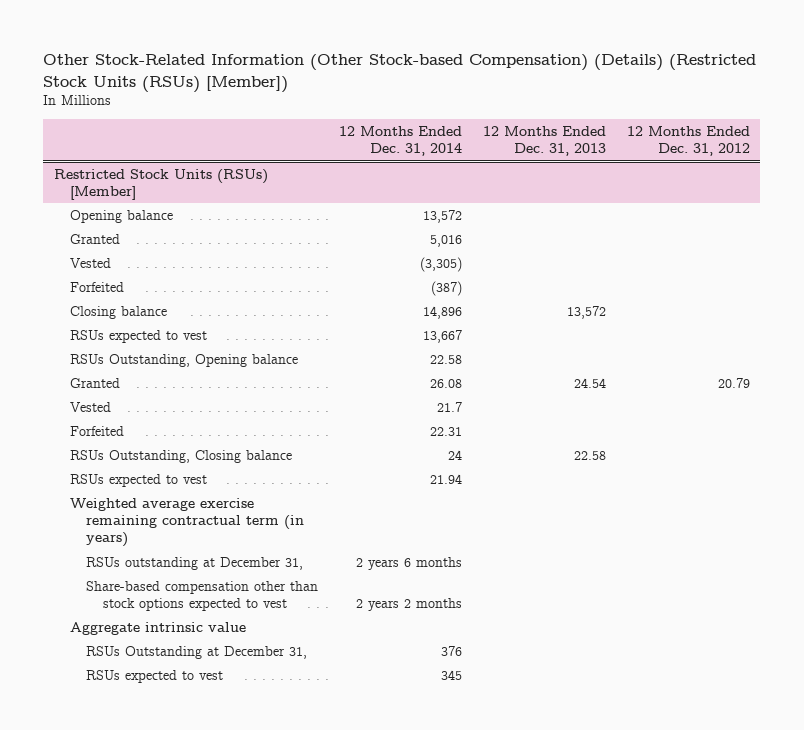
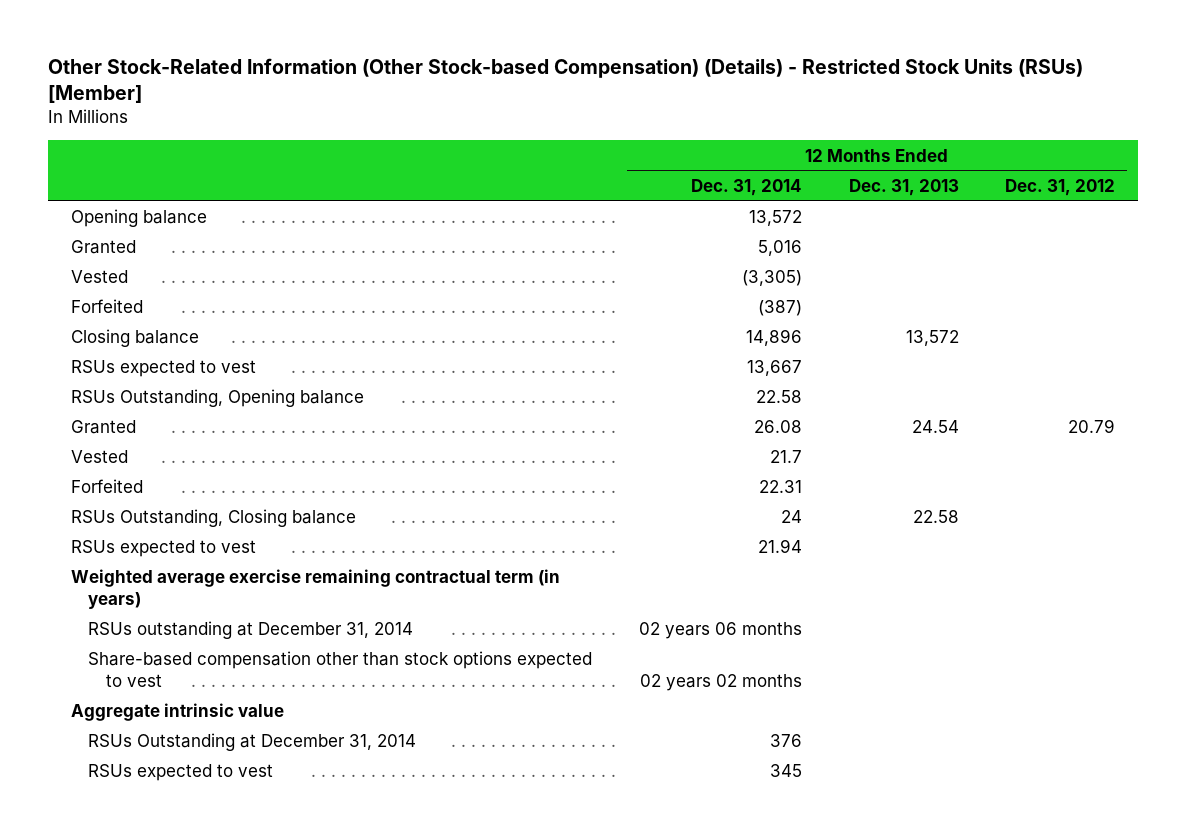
- Other Stock-Related Information (Other Stock-based Compensation) (Details) (Restricted Stock Units (RSUs) [Member])
+ Other Stock-Related Information (Other Stock-based Compensation) (Details) - Restricted Stock Units (RSUs) [Member]
- Restricted Stock Units (RSUs) [Member]
- RSUs outstanding at December 31, | 2 years 6 months | |
- Share-based compensation other than stock options expected to vest | 2 years 2 months | |
+ RSUs outstanding at December 31, 2014 | 02 years 06 months | |
+ Share-based compensation other than stock options expected to vest | 02 years 02 months | |
- RSUs Outstanding at December 31, | 376 | |
+ RSUs Outstanding at December 31, 2014 | 376 | |

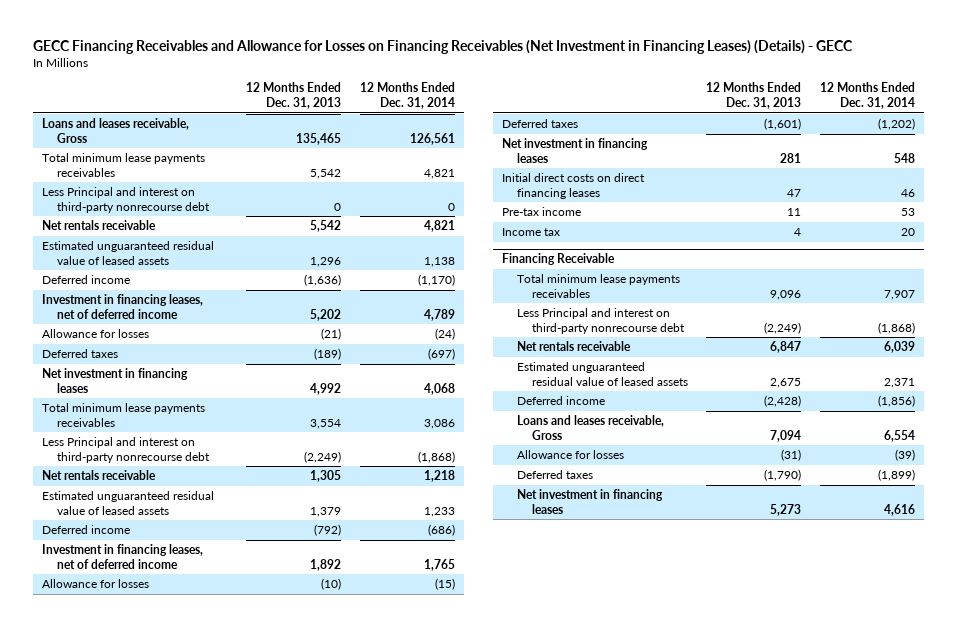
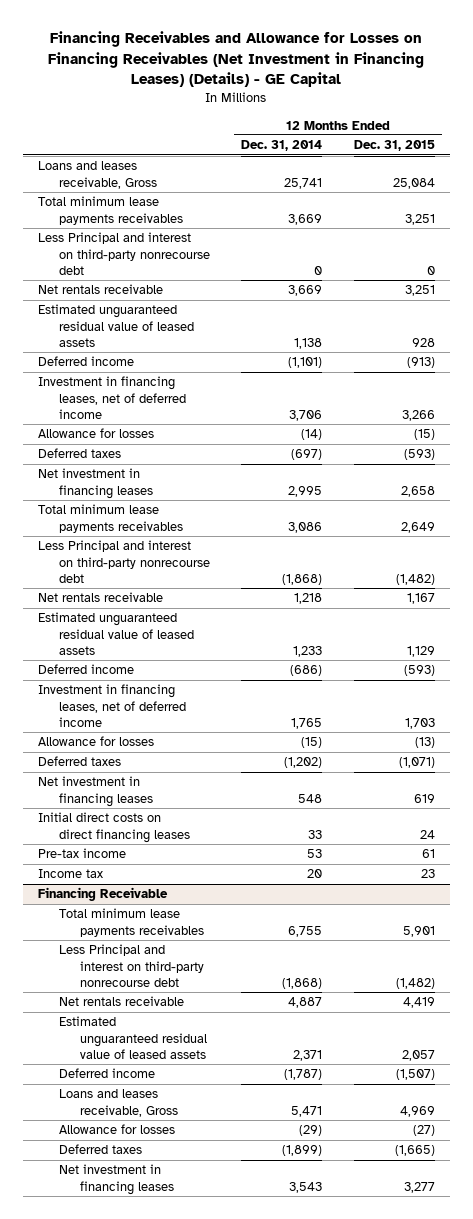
- GECC Financing Receivables and Allowance for Losses on Financing Receivables (Net Investment in Financing Leases) (Details) - GECC
+ Financing Receivables and Allowance for Losses on Financing Receivables (Net Investment in Financing Leases) (Details) - GE Capital
- | 12 Months Ended Dec. 31, 2013 | 12 Months Ended Dec. 31, 2014
+ | 12 Months Ended Dec. 31, 2014 | 12 Months Ended Dec. 31, 2015
- Loans and leases receivable, Gross | 135,465 | 126,561
- Total minimum lease payments receivables | 5,542 | 4,821
+ Loans and leases receivable, Gross | 25,741 | 25,084
+ Total minimum lease payments receivables | 3,669 | 3,251
- Net rentals receivable | 5,542 | 4,821
+ Net rentals receivable | 3,669 | 3,251
- Deferred income | (1,636) | (1,170)
- Investment in financing leases, net of deferred income | 5,202 | 4,789
- Allowance for losses | (21) | (24)
+ Deferred income | (1,101) | (913)
+ Investment in financing leases, net of deferred income | 3,706 | 3,266
+ Allowance for losses | (14) | (15)
- Net investment in financing leases | 4,992 | 4,068
+ Net investment in financing leases | 2,995 | 2,658
- Initial direct costs on direct financing leases | 47 | 46
+ Initial direct costs on direct financing leases | 33 | 24
@ Financing Receivable
- Total minimum lease payments receivables | 9,096 | 7,907
+ Total minimum lease payments receivables | 6,755 | 5,901
- Net rentals receivable | 6,847 | 6,039
+ Net rentals receivable | 4,887 | 4,419
- Deferred income | (2,428) | (1,856)
- Loans and leases receivable, Gross | 7,094 | 6,554
- Allowance for losses | (31) | (39)
+ Deferred income | (1,787) | (1,507)
+ Loans and leases receivable, Gross | 5,471 | 4,969
+ Allowance for losses | (29) | (27)
- Net investment in financing leases | 5,273 | 4,616
+ Net investment in financing leases | 3,543 | 3,277

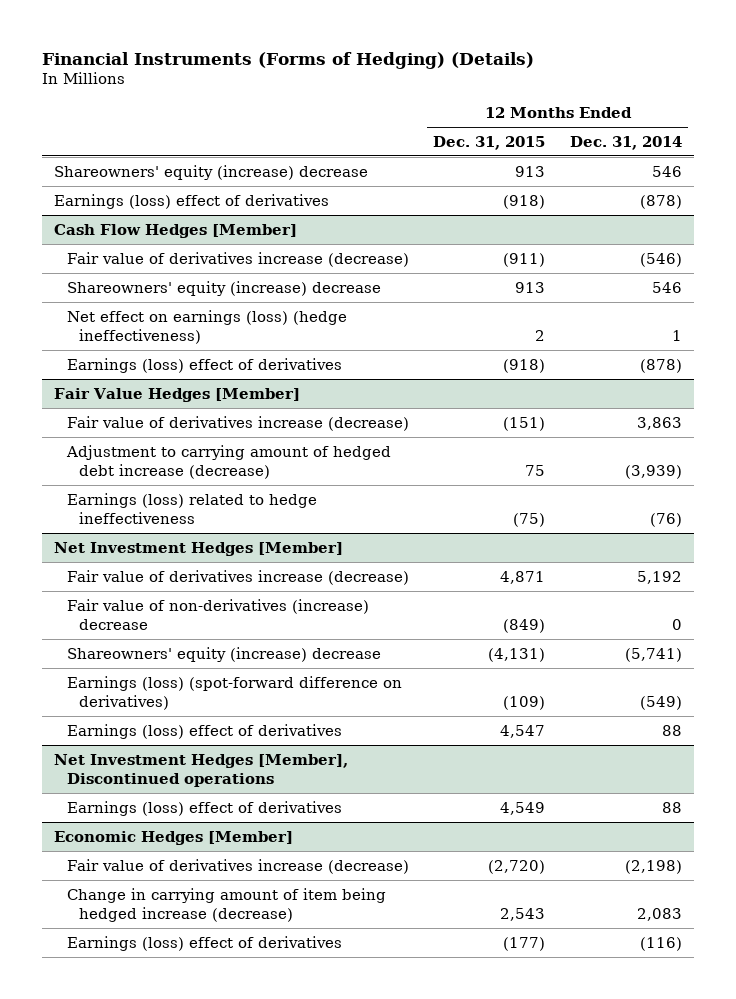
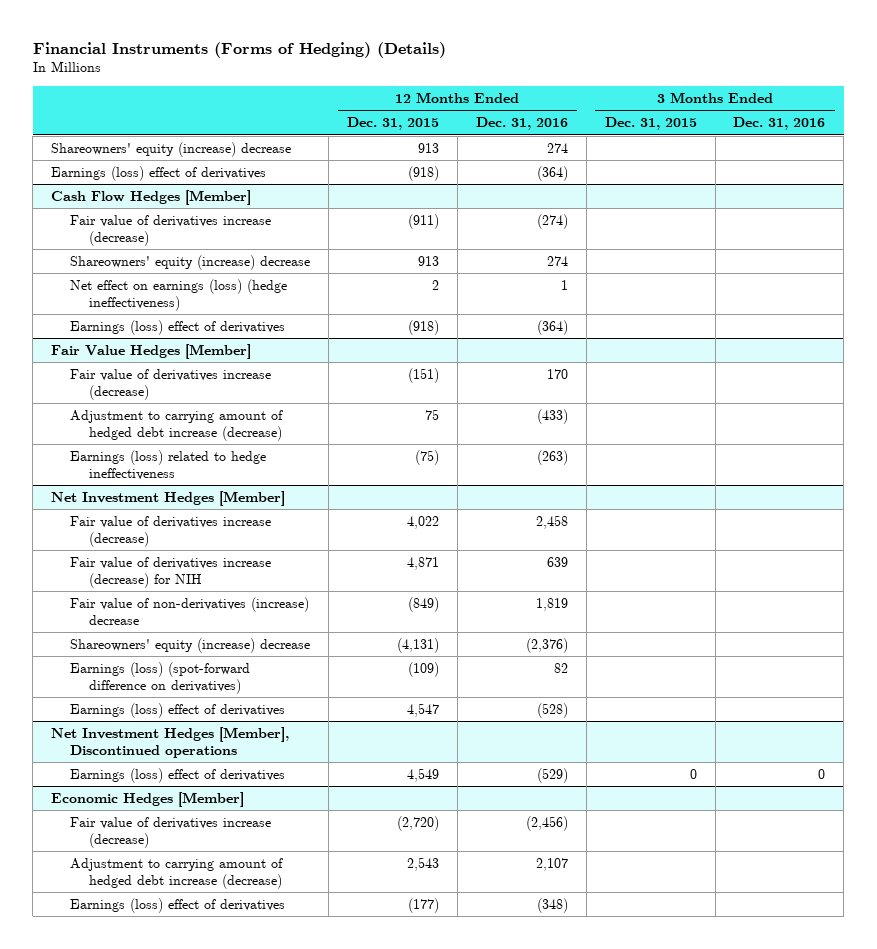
- | 12 Months Ended Dec. 31, 2015 | 12 Months Ended Dec. 31, 2014
+ | 12 Months Ended Dec. 31, 2015 | 12 Months Ended Dec. 31, 2016 | 3 Months Ended Dec. 31, 2015 | 3 Months Ended Dec. 31, 2016
@ Net Investment Hedges [Member]
- Fair value of derivatives increase (decrease) | 4,871 | 5,192
+ Fair value of derivatives increase (decrease) | 4,022 | 2,458 | |
+ Fair value of derivatives increase (decrease) for NIH | 4,871 | 639 | |
@ Economic Hedges [Member]
- Change in carrying amount of item being hedged increase (decrease) | 2,543 | 2,083
+ Adjustment to carrying amount of hedged debt increase (decrease) | 2,543 | 2,107 | |

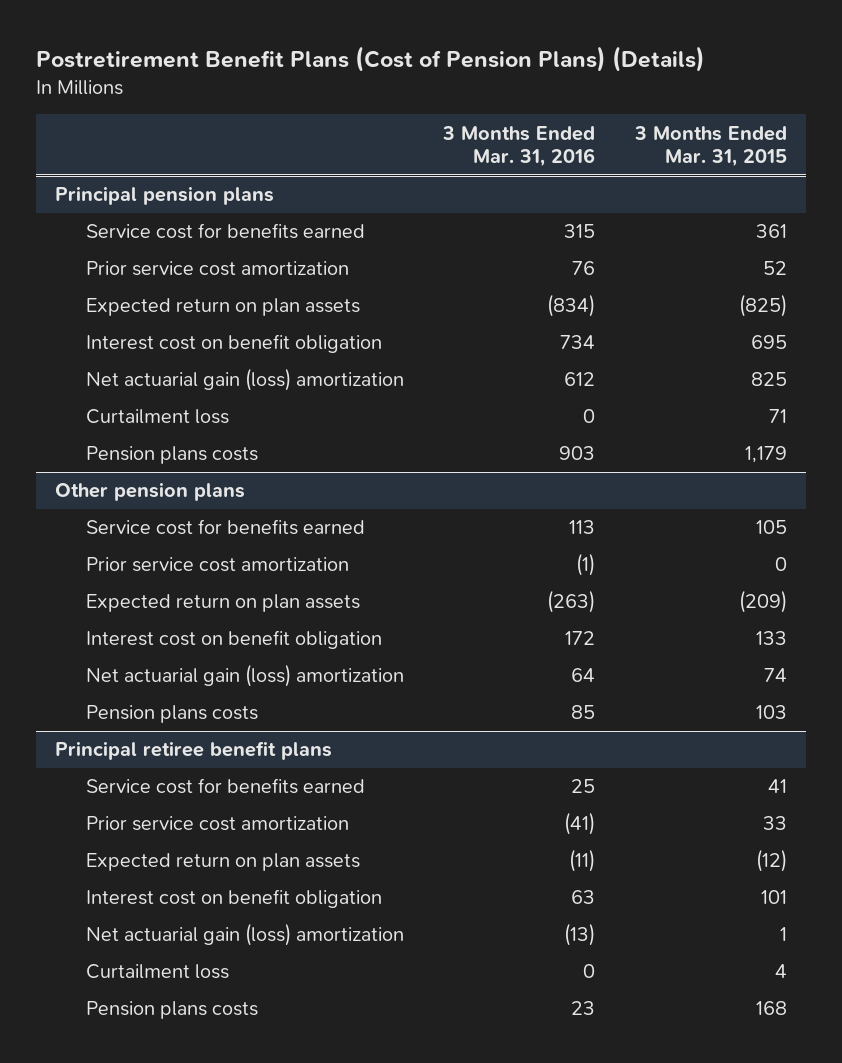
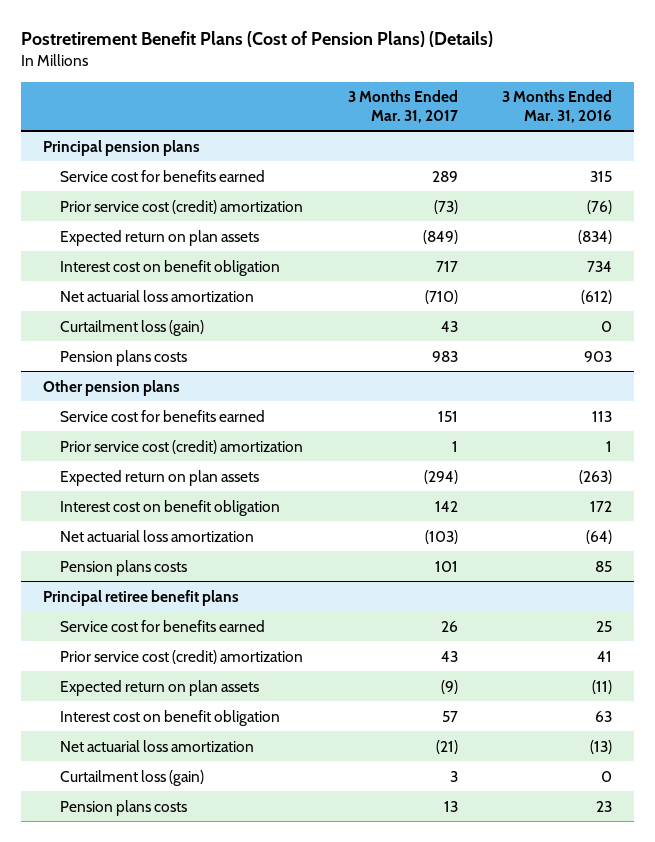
- | 3 Months Ended Mar. 31, 2016 | 3 Months Ended Mar. 31, 2015
+ | 3 Months Ended Mar. 31, 2017 | 3 Months Ended Mar. 31, 2016
@ Principal pension plans
- Prior service cost amortization | 76 | 52
+ Prior service cost (credit) amortization | (73) | (76)
- Net actuarial gain (loss) amortization | 612 | 825
- Curtailment loss | 0 | 71
+ Net actuarial loss amortization | (710) | (612)
+ Curtailment loss (gain) | 43 | 0
@ Other pension plans
- Prior service cost amortization | (1) | 0
+ Prior service cost (credit) amortization | 1 | 1
- Net actuarial gain (loss) amortization | 64 | 74
+ Net actuarial loss amortization | (103) | (64)
@ Principal retiree benefit plans
- Prior service cost amortization | (41) | 33
+ Prior service cost (credit) amortization | 43 | 41
- Net actuarial gain (loss) amortization | (13) | 1
- Curtailment loss | 0 | 4
+ Net actuarial loss amortization | (21) | (13)
+ Curtailment loss (gain) | 3 | 0

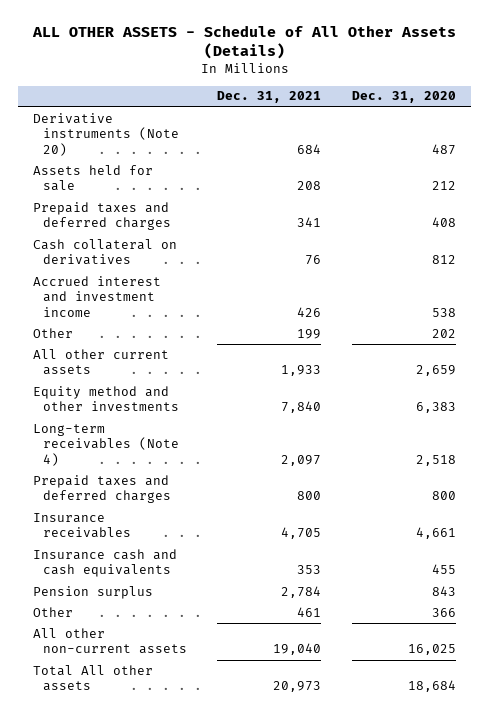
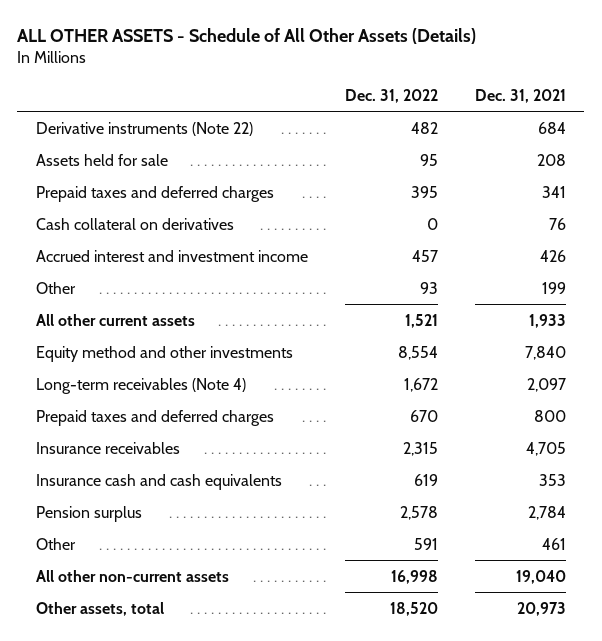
- | Dec. 31, 2021 | Dec. 31, 2020
+ | Dec. 31, 2022 | Dec. 31, 2021
- Derivative instruments (Note 20) | 684 | 487
+ Derivative instruments (Note 22) | 482 | 684
- Total All other assets | 20,973 | 18,684
+ Other assets, total | 18,520 | 20,973

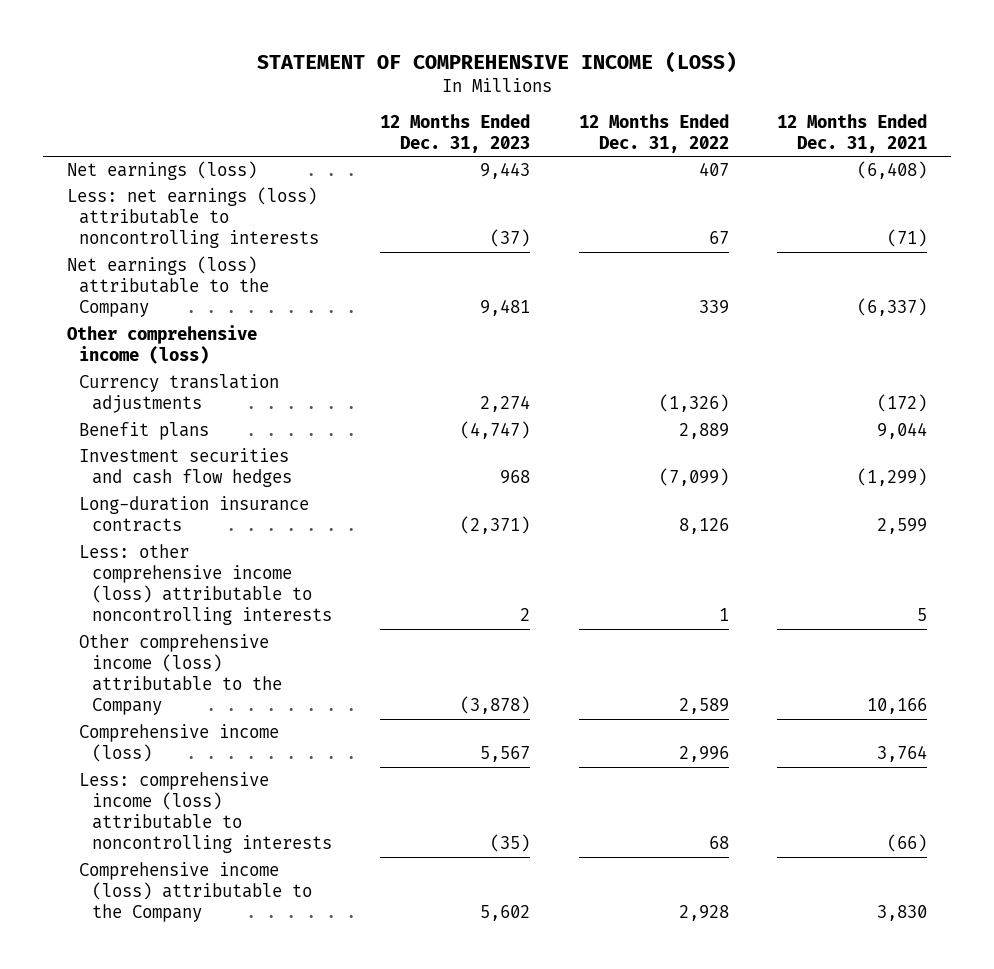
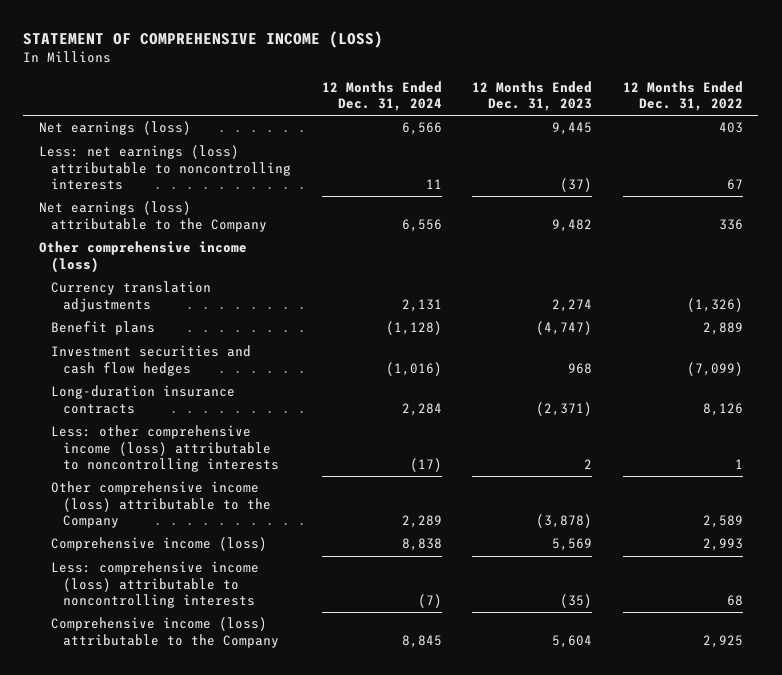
- | 12 Months Ended Dec. 31, 2023 | 12 Months Ended Dec. 31, 2022 | 12 Months Ended Dec. 31, 2021
+ | 12 Months Ended Dec. 31, 2024 | 12 Months Ended Dec. 31, 2023 | 12 Months Ended Dec. 31, 2022
- Net earnings (loss) | 9,443 | 407 | (6,408)
+ Net earnings (loss) | 6,566 | 9,445 | 403
- Net earnings (loss) attributable to the Company | 9,481 | 339 | (6,337)
+ Net earnings (loss) attributable to the Company | 6,556 | 9,482 | 336
- Comprehensive income (loss) | 5,567 | 2,996 | 3,764
+ Comprehensive income (loss) | 8,838 | 5,569 | 2,993
- Comprehensive income (loss) attributable to the Company | 5,602 | 2,928 | 3,830
+ Comprehensive income (loss) attributable to the Company | 8,845 | 5,604 | 2,925

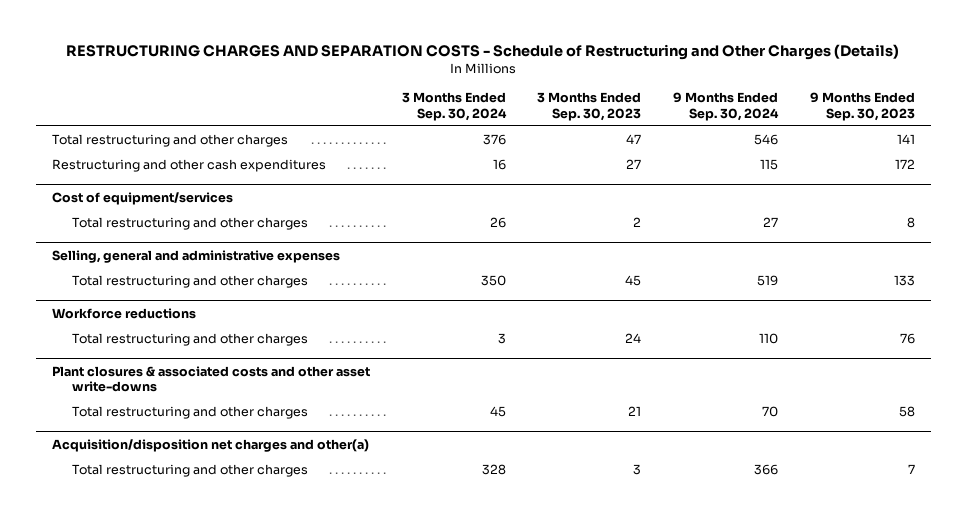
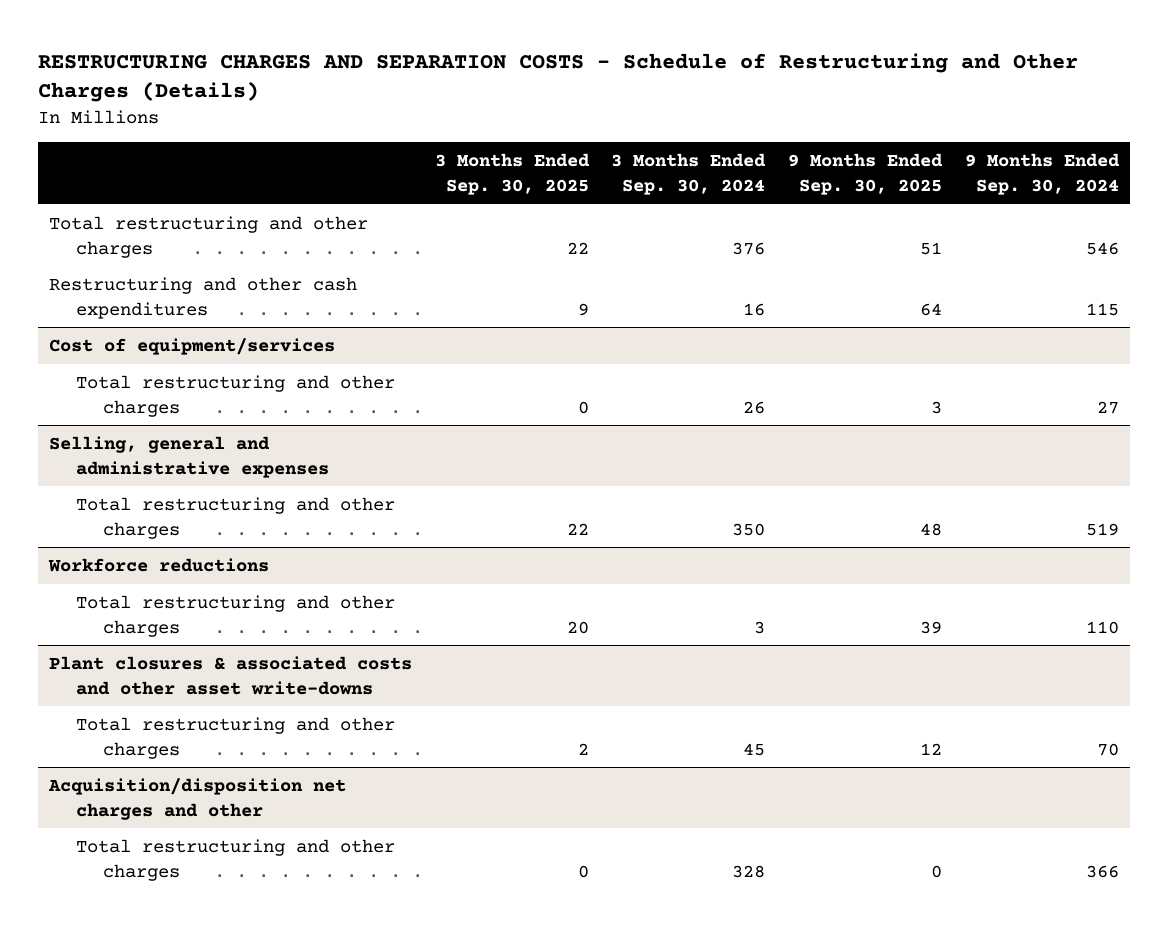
- | 3 Months Ended Sep. 30, 2024 | 3 Months Ended Sep. 30, 2023 | 9 Months Ended Sep. 30, 2024 | 9 Months Ended Sep. 30, 2023
+ | 3 Months Ended Sep. 30, 2025 | 3 Months Ended Sep. 30, 2024 | 9 Months Ended Sep. 30, 2025 | 9 Months Ended Sep. 30, 2024
- Acquisition/disposition net charges and other(a)
+ Acquisition/disposition net charges and other

